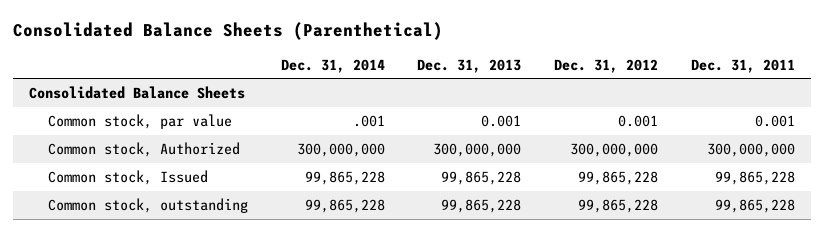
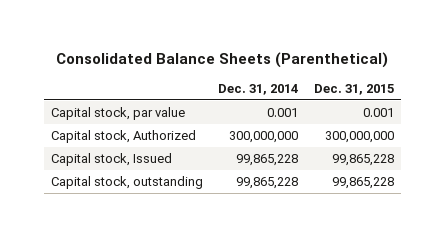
- | Dec. 31, 2014 | Dec. 31, 2013 | Dec. 31, 2012 | Dec. 31, 2011
+ | Dec. 31, 2014 | Dec. 31, 2015
- Consolidated Balance Sheets
- Common stock, par value | .001 | 0.001 | 0.001 | 0.001
- Common stock, Authorized | 300,000,000 | 300,000,000 | 300,000,000 | 300,000,000
- Common stock, Issued | 99,865,228 | 99,865,228 | 99,865,228 | 99,865,228
- Common stock, outstanding | 99,865,228 | 99,865,228 | 99,865,228 | 99,865,228
+ Capital stock, par value | 0.001 | 0.001
+ Capital stock, Authorized | 300,000,000 | 300,000,000
+ Capital stock, Issued | 99,865,228 | 99,865,228
+ Capital stock, outstanding | 99,865,228 | 99,865,228

